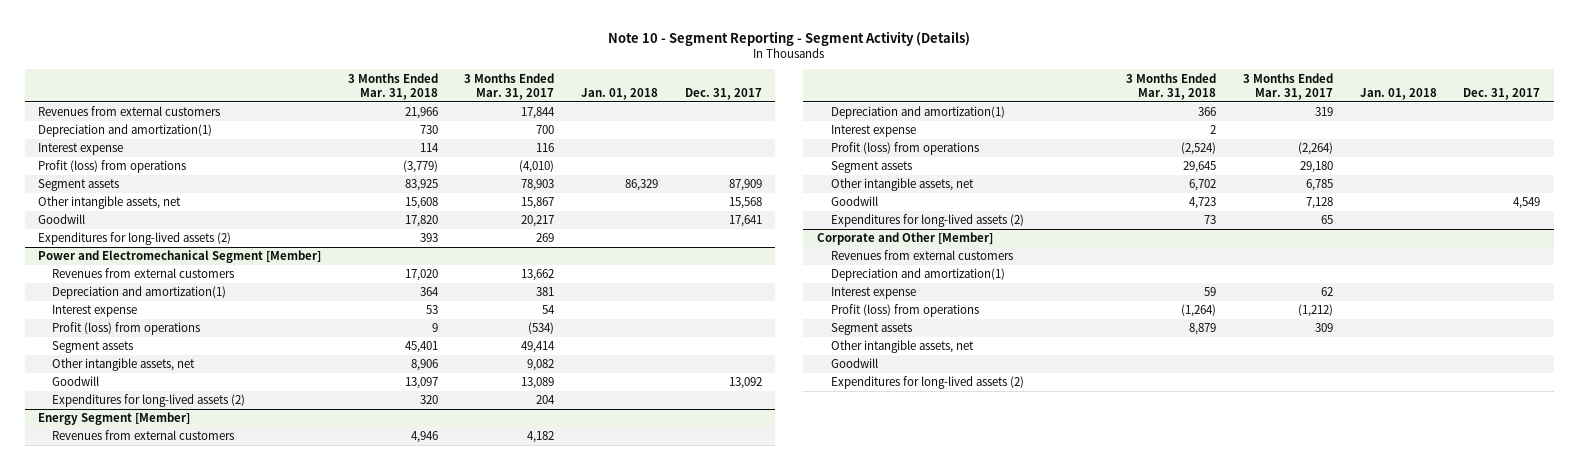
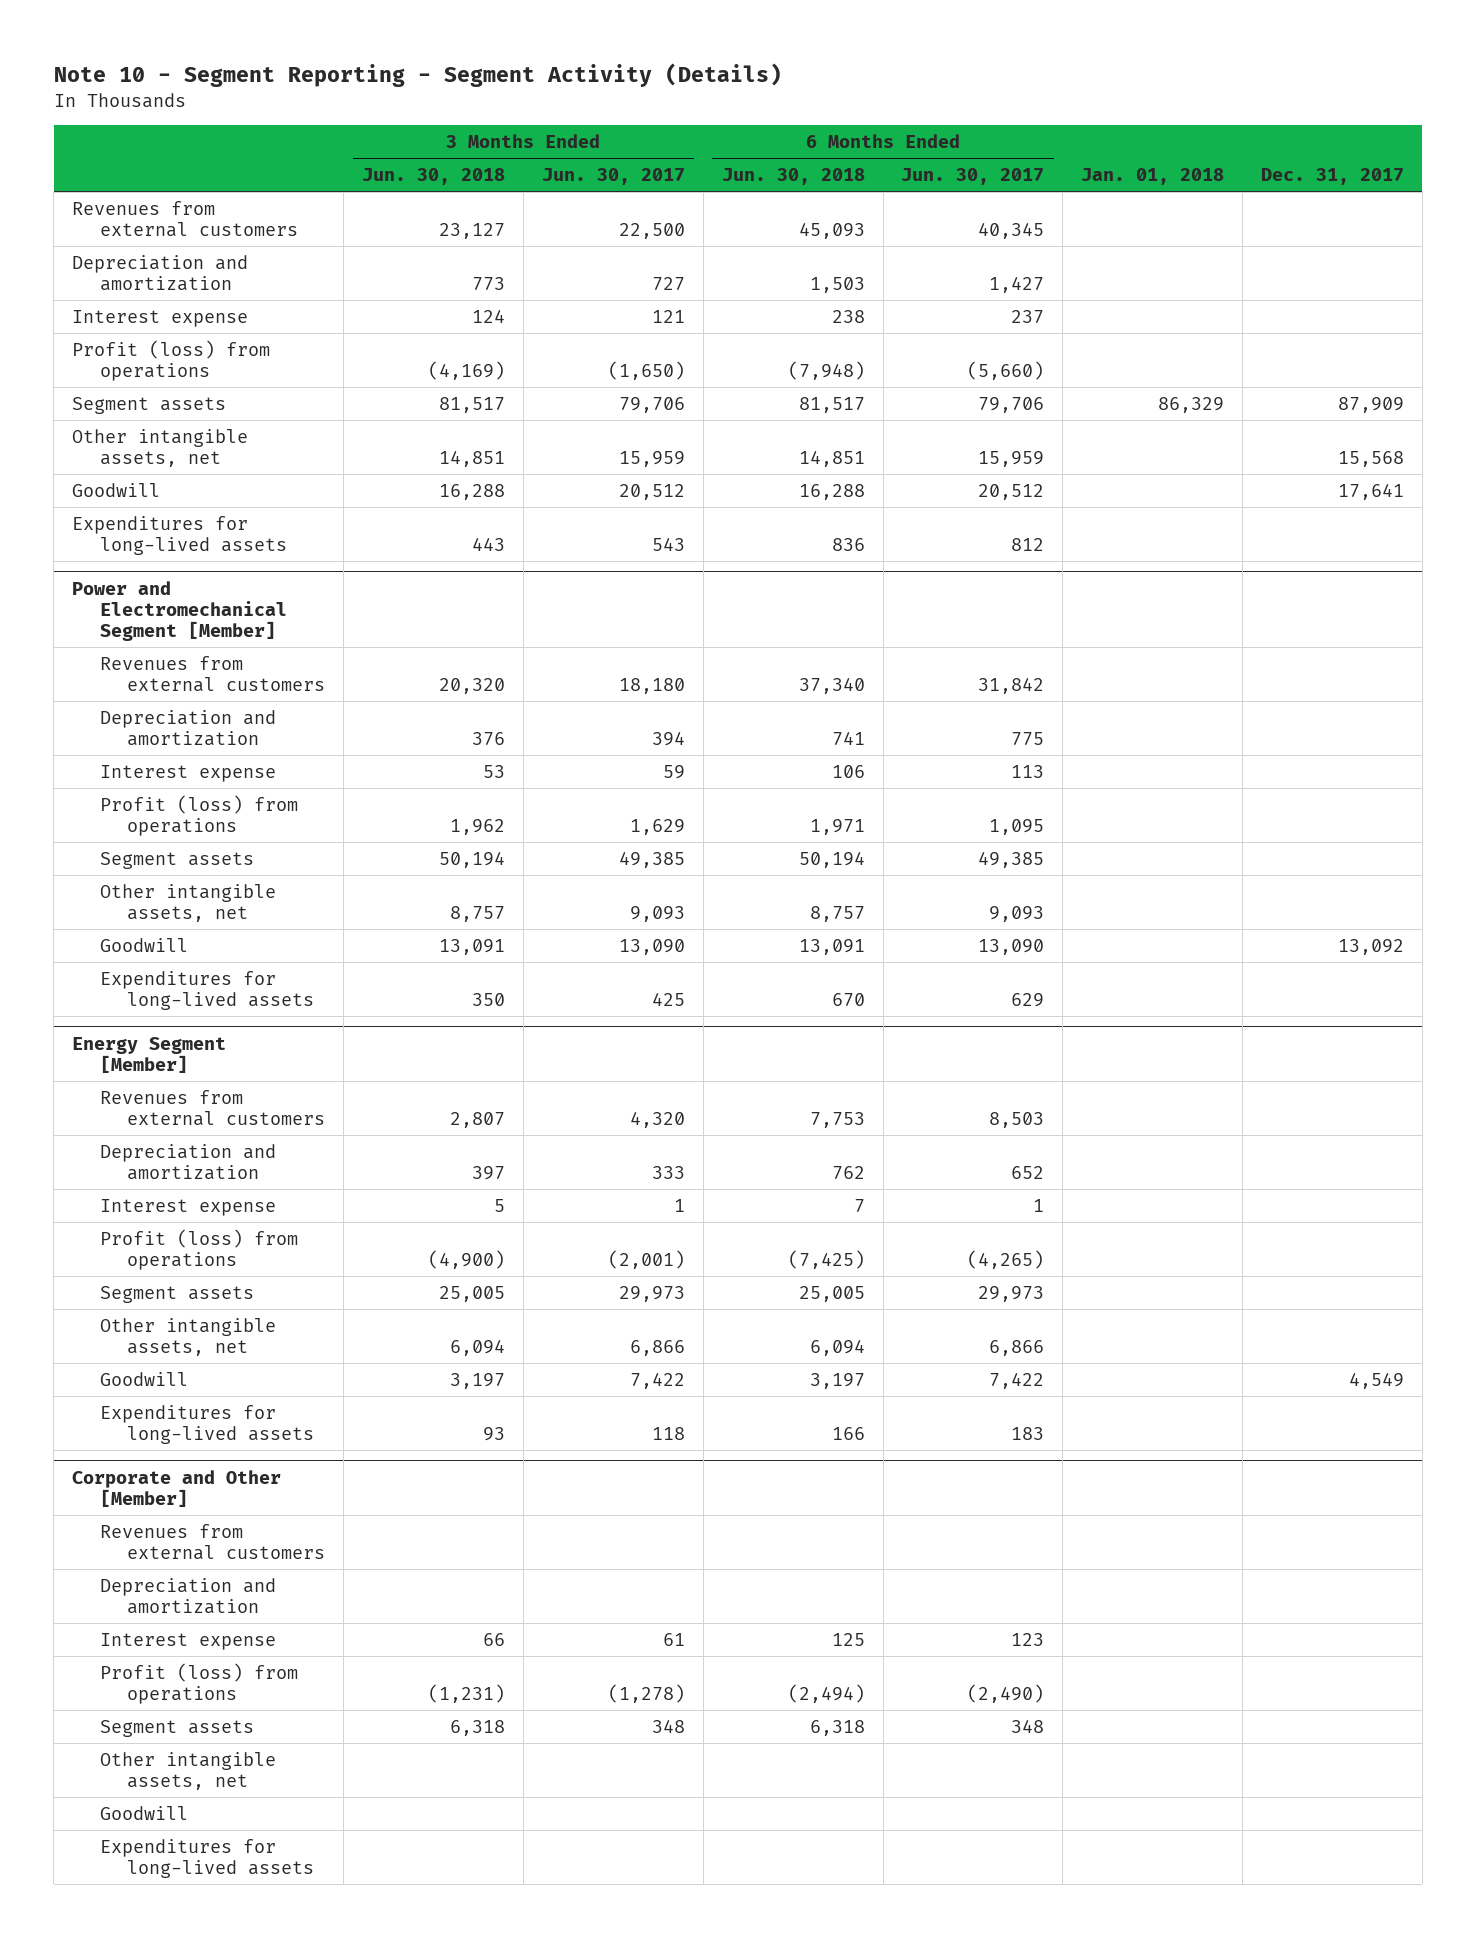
- | 3 Months Ended Mar. 31, 2018 | 3 Months Ended Mar. 31, 2017 | Jan. 01, 2018 | Dec. 31, 2017
+ | 3 Months Ended Jun. 30, 2018 | 3 Months Ended Jun. 30, 2017 | 6 Months Ended Jun. 30, 2018 | 6 Months Ended Jun. 30, 2017 | Jan. 01, 2018 | Dec. 31, 2017
- Depreciation and amortization(1) | 730 | 700 | |
+ Depreciation and amortization | 773 | 727 | 1,503 | 1,427 | |
- Expenditures for long-lived assets (2) | 393 | 269 | |
+ Expenditures for long-lived assets | 443 | 543 | 836 | 812 | |
@ Power and Electromechanical Segment [Member]
- Depreciation and amortization(1) | 364 | 381 | |
+ Depreciation and amortization | 376 | 394 | 741 | 775 | |
- Expenditures for long-lived assets (2) | 320 | 204 | |
+ Expenditures for long-lived assets | 350 | 425 | 670 | 629 | |
@ Energy Segment [Member]
- Depreciation and amortization(1) | 366 | 319 | |
+ Depreciation and amortization | 397 | 333 | 762 | 652 | |
- Expenditures for long-lived assets (2) | 73 | 65 | |
+ Expenditures for long-lived assets | 93 | 118 | 166 | 183 | |
@ Corporate and Other [Member]
- Depreciation and amortization(1)
+ Depreciation and amortization
- Expenditures for long-lived assets (2)
+ Expenditures for long-lived assets

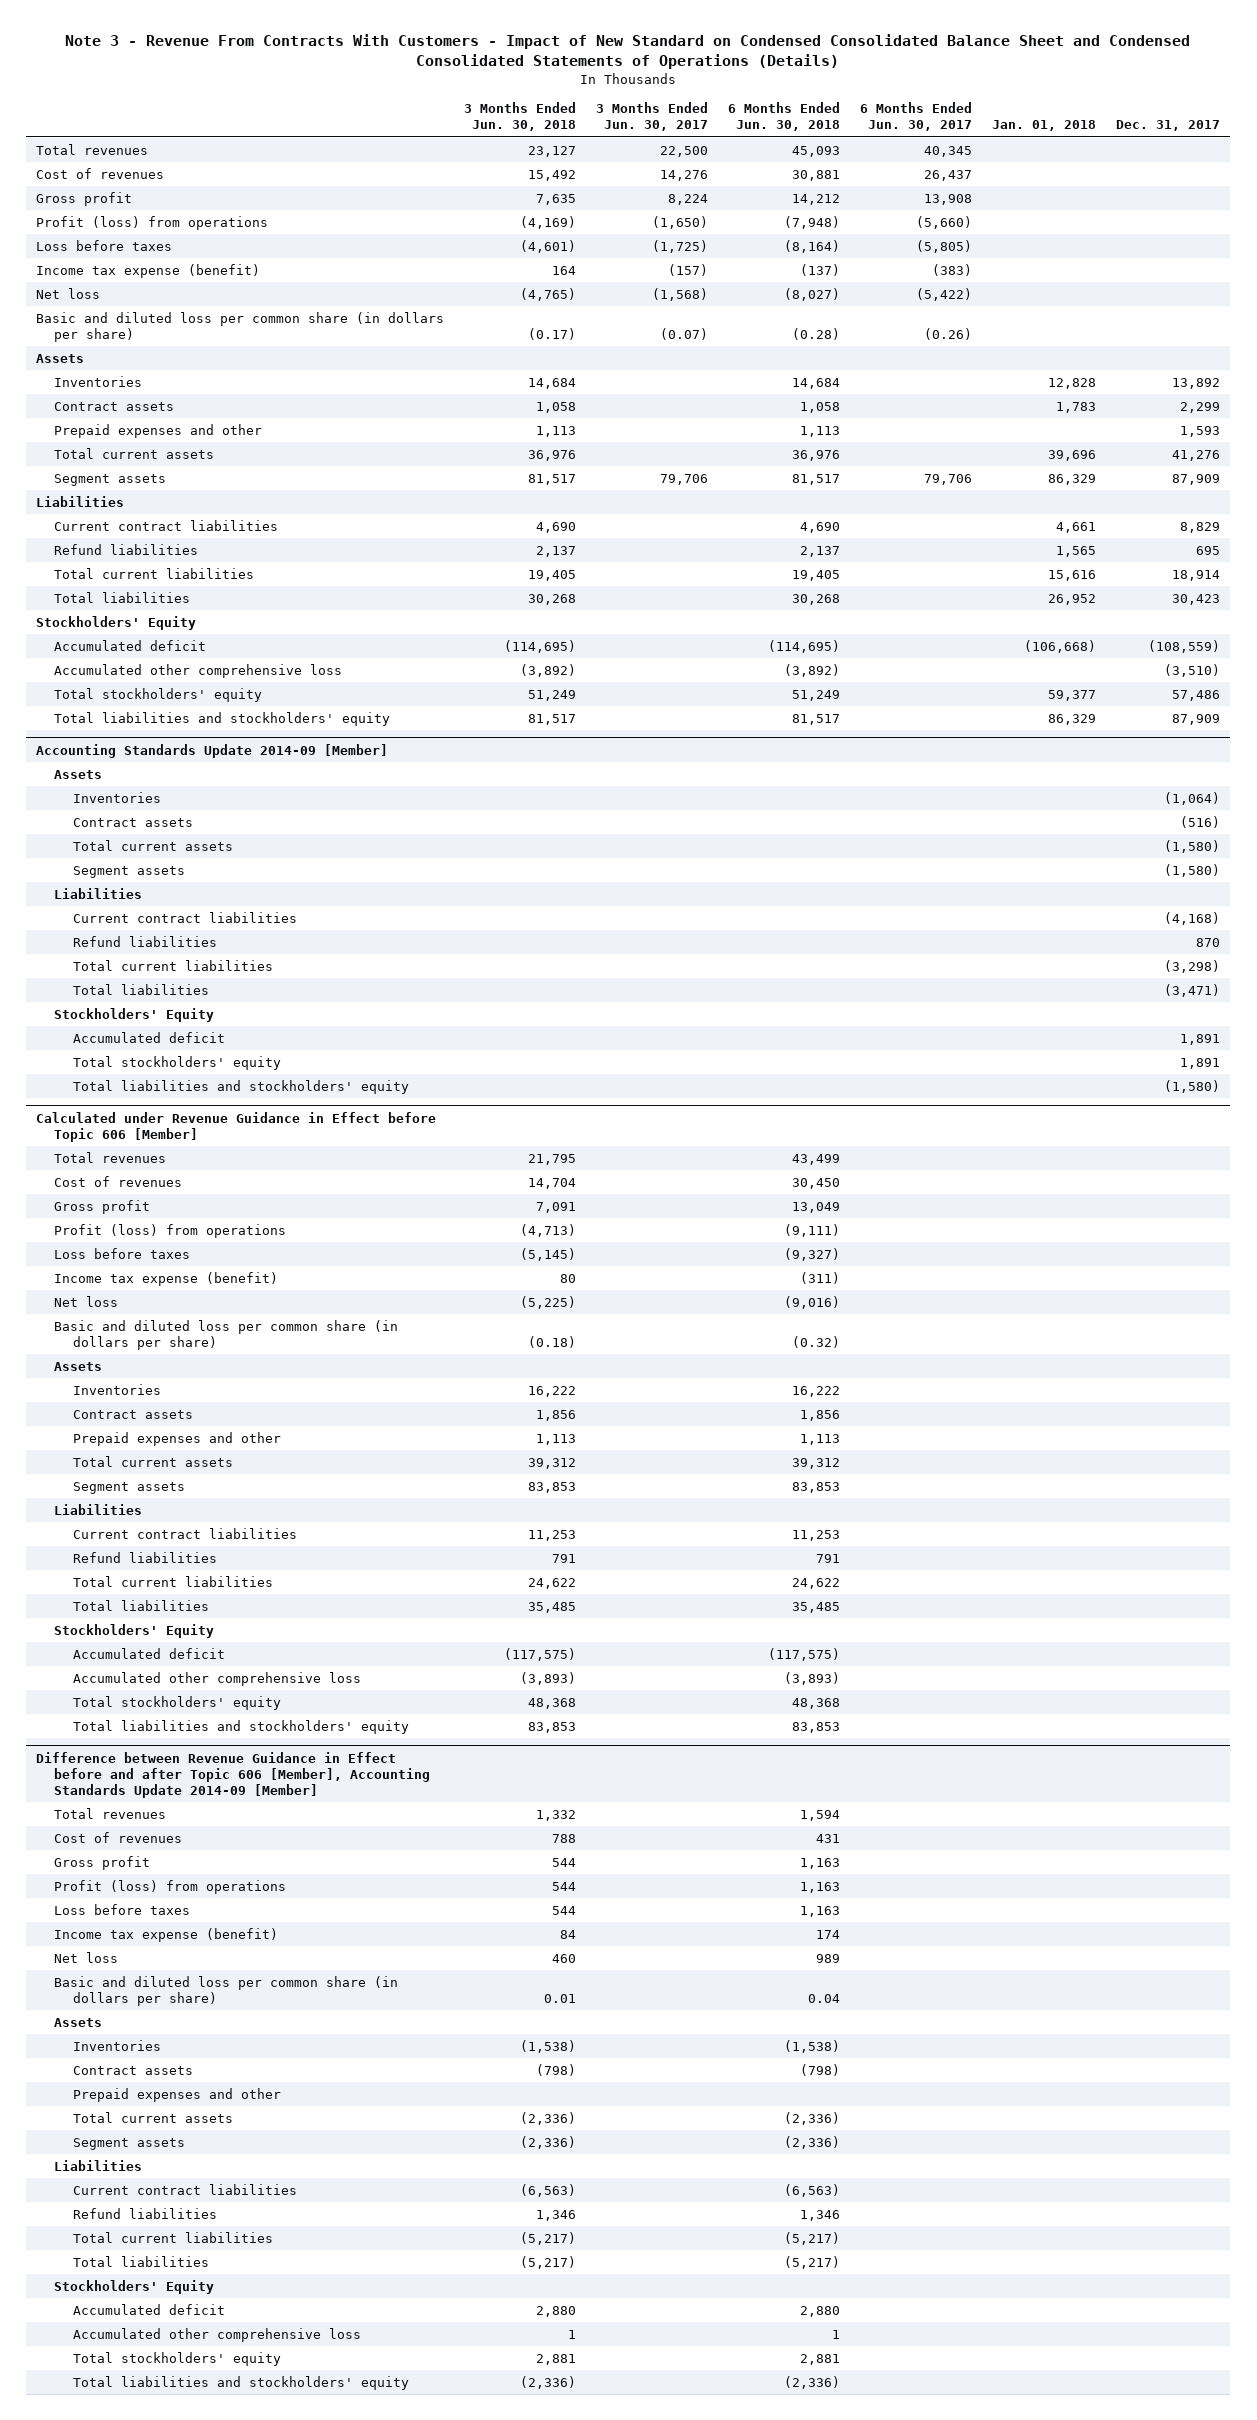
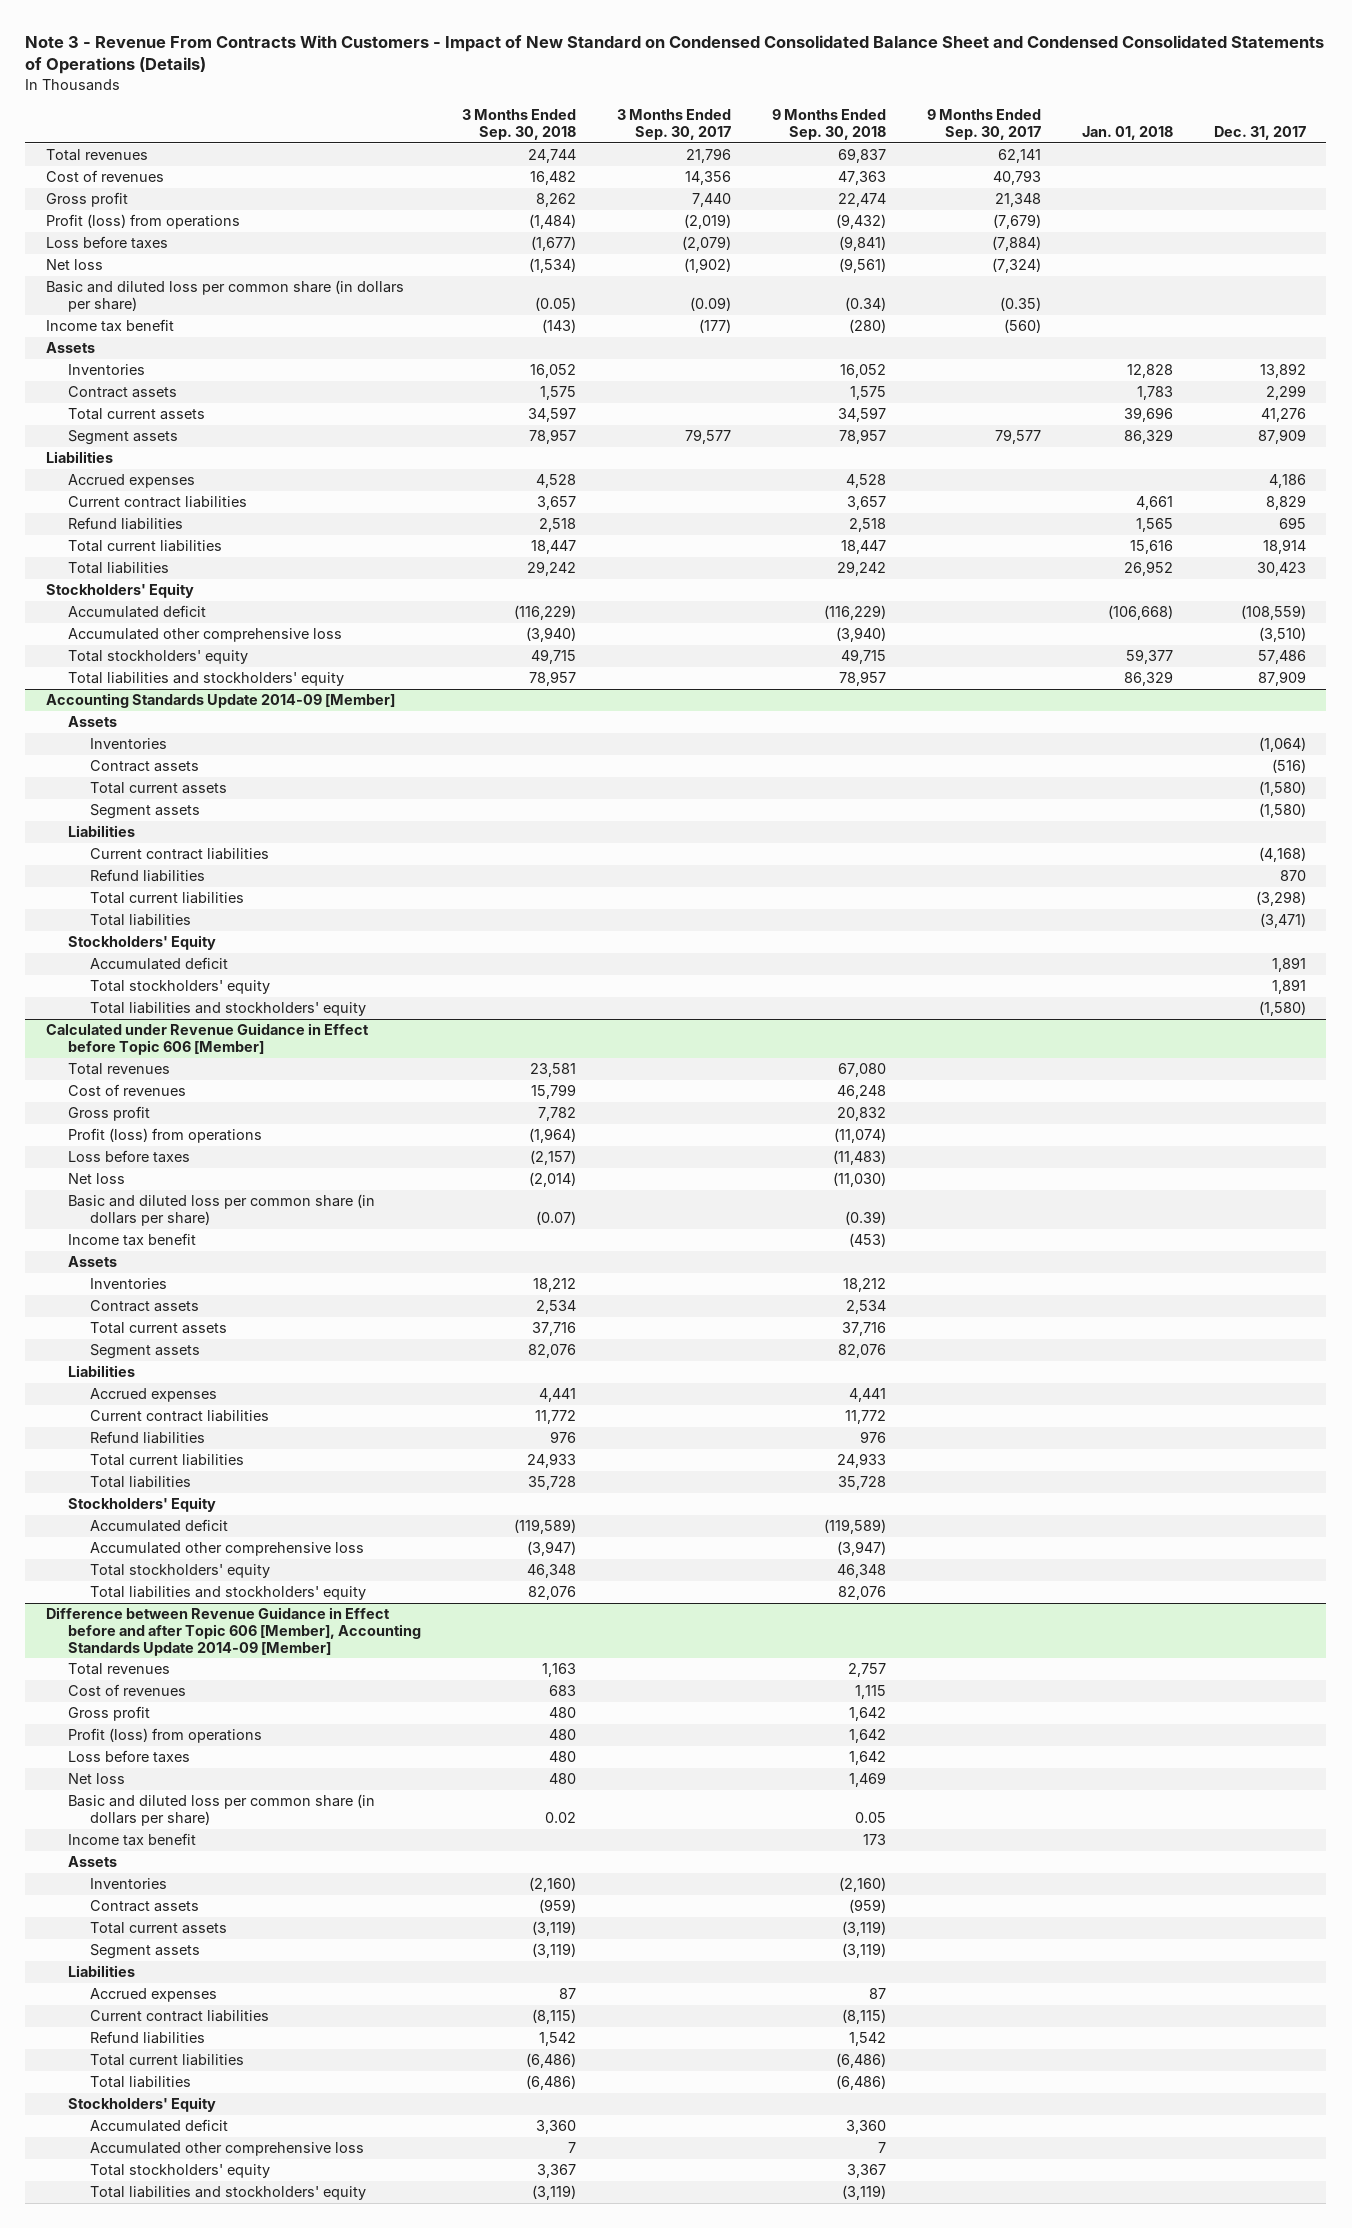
- | 3 Months Ended Jun. 30, 2018 | 3 Months Ended Jun. 30, 2017 | 6 Months Ended Jun. 30, 2018 | 6 Months Ended Jun. 30, 2017 | Jan. 01, 2018 | Dec. 31, 2017
+ | 3 Months Ended Sep. 30, 2018 | 3 Months Ended Sep. 30, 2017 | 9 Months Ended Sep. 30, 2018 | 9 Months Ended Sep. 30, 2017 | Jan. 01, 2018 | Dec. 31, 2017
- Income tax expense (benefit) | 164 | (157) | (137) | (383) | |
+ Income tax benefit | (143) | (177) | (280) | (560) | |
- Prepaid expenses and other | 1,113 | | 1,113 | | | 1,593
+ Accrued expenses | 4,528 | | 4,528 | | | 4,186
@ Calculated under Revenue Guidance in Effect before Topic 606 [Member]
- Income tax expense (benefit) | 80 | | (311) | | |
+ Income tax benefit | | | (453) | | |
- Prepaid expenses and other | 1,113 | | 1,113 | | |
+ Accrued expenses | 4,441 | | 4,441 | | |
@ Difference between Revenue Guidance in Effect before and after Topic 606 [Member], Accounting Standards Update 2014-09 [Member]
- Income tax expense (benefit) | 84 | | 174 | | |
+ Income tax benefit | | | 173 | | |
- Prepaid expenses and other
+ Accrued expenses | 87 | | 87 | | |

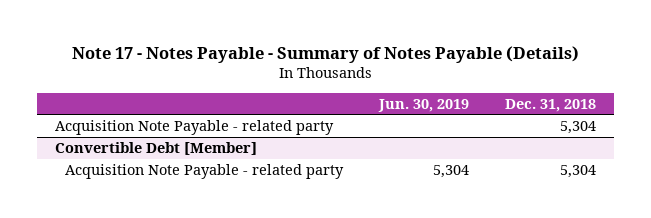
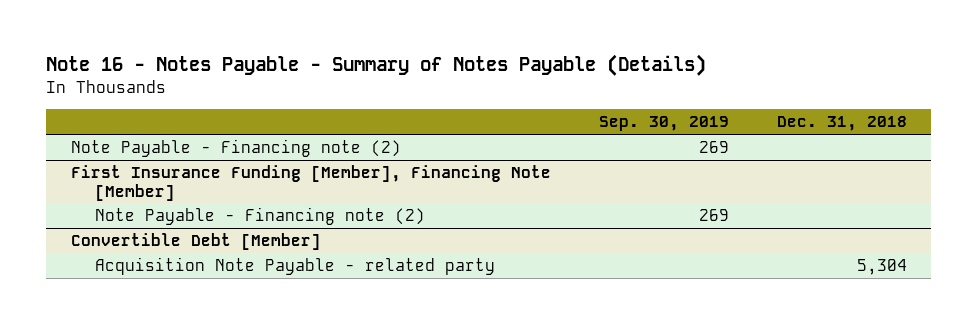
- Note 17 - Notes Payable - Summary of Notes Payable (Details)
+ Note 16 - Notes Payable - Summary of Notes Payable (Details)
- | Jun. 30, 2019 | Dec. 31, 2018
+ | Sep. 30, 2019 | Dec. 31, 2018
- Acquisition Note Payable - related party | | 5,304
+ Note Payable - Financing note (2) | 269 |
+ First Insurance Funding [Member], Financing Note [Member]
+ Note Payable - Financing note (2) | 269 |

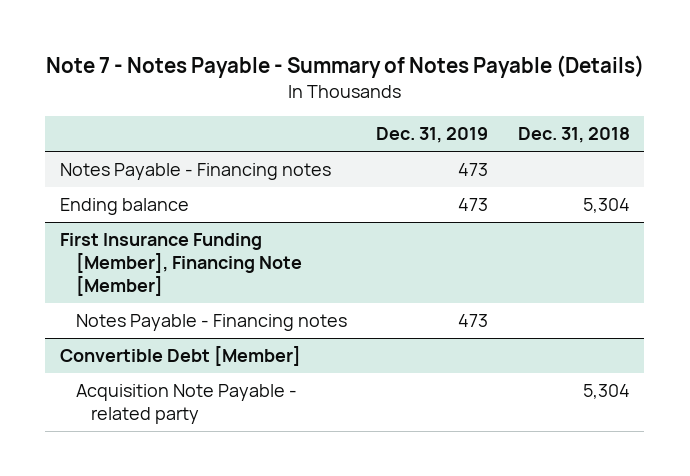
- Note 16 - Notes Payable - Summary of Notes Payable (Details)
+ Note 7 - Notes Payable - Summary of Notes Payable (Details)
- | Sep. 30, 2019 | Dec. 31, 2018
+ | Dec. 31, 2019 | Dec. 31, 2018
- Note Payable - Financing note (2) | 269 |
+ Notes Payable - Financing notes | 473 |
+ Ending balance | 473 | 5,304
@ First Insurance Funding [Member], Financing Note [Member]
- Note Payable - Financing note (2) | 269 |
+ Notes Payable - Financing notes | 473 |

